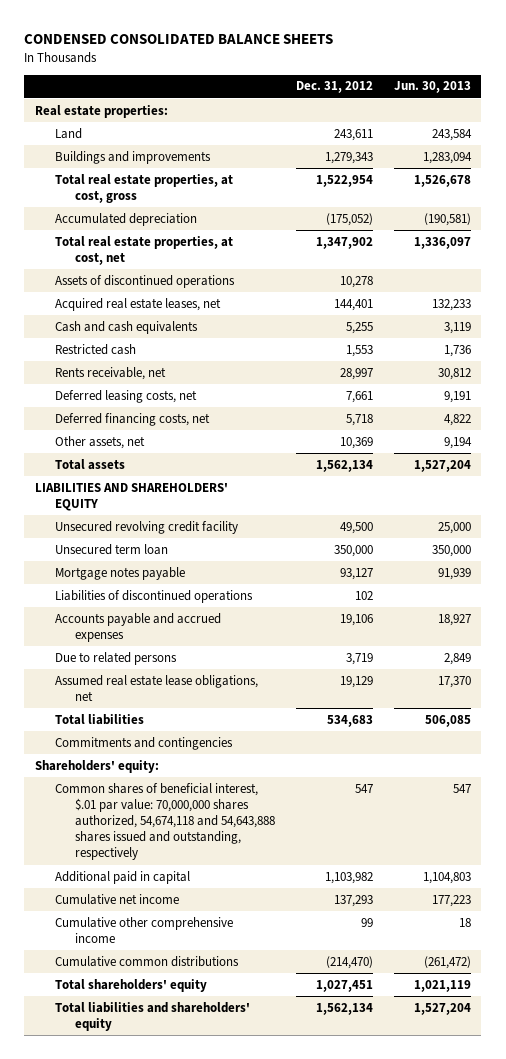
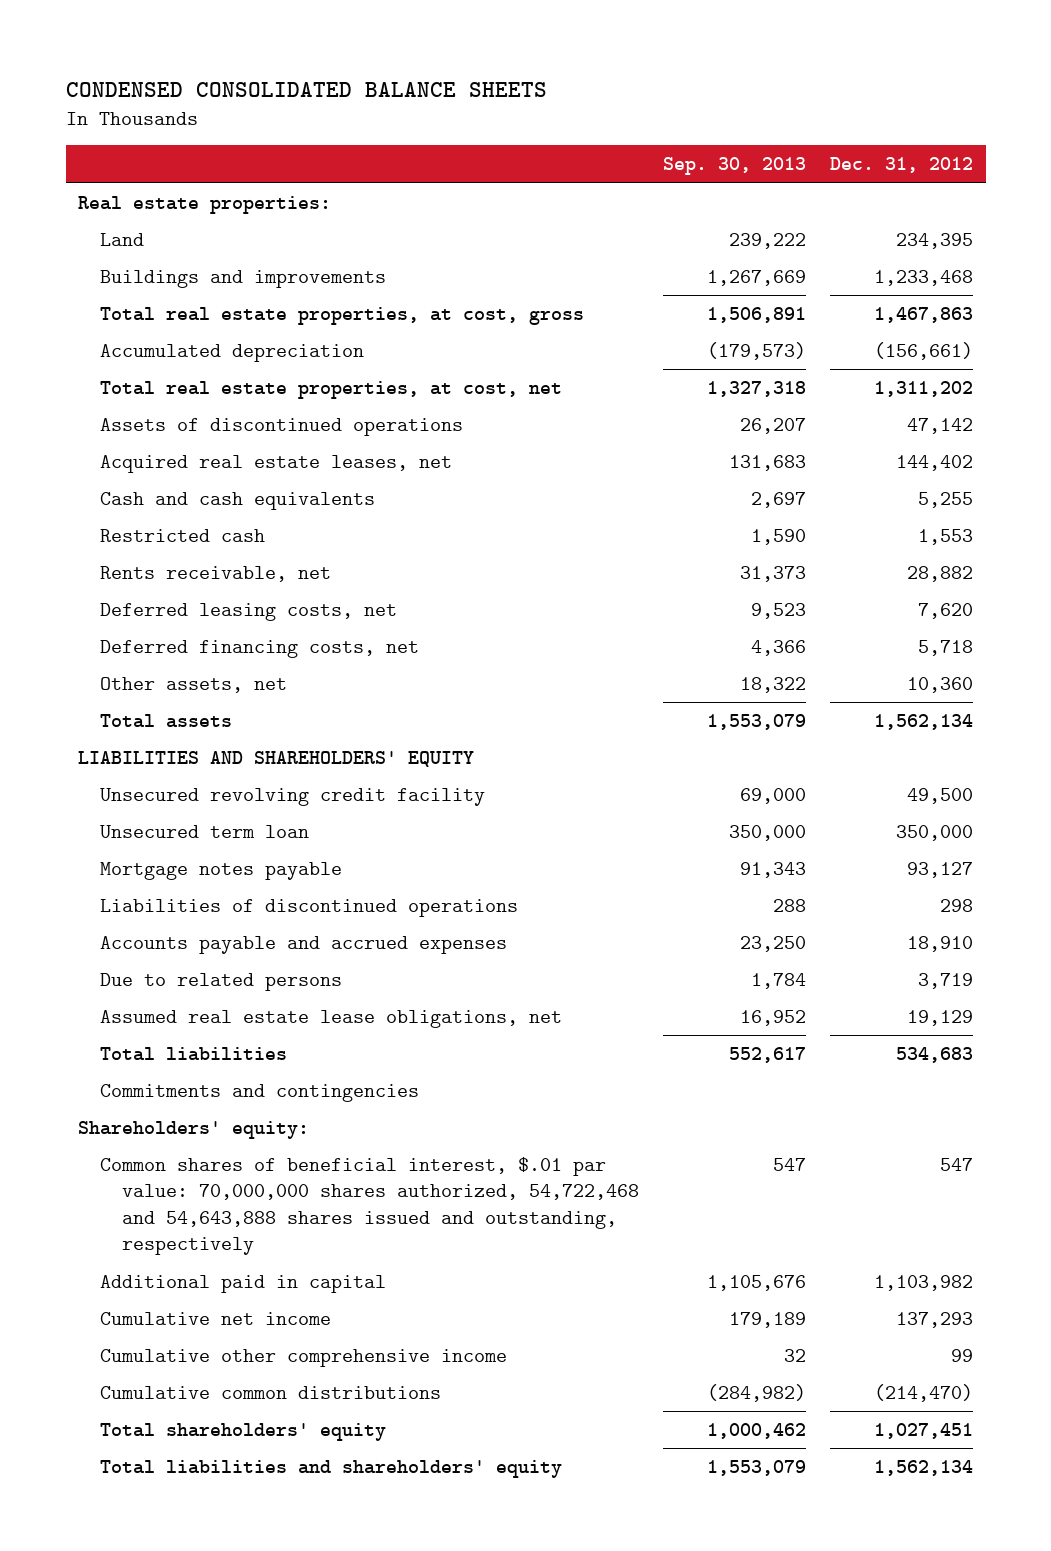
- | Dec. 31, 2012 | Jun. 30, 2013
+ | Sep. 30, 2013 | Dec. 31, 2012
- Land | 243,611 | 243,584
- Buildings and improvements | 1,279,343 | 1,283,094
- Total real estate properties, at cost, gross | 1,522,954 | 1,526,678
- Accumulated depreciation | (175,052) | (190,581)
- Total real estate properties, at cost, net | 1,347,902 | 1,336,097
- Assets of discontinued operations | 10,278 |
- Acquired real estate leases, net | 144,401 | 132,233
+ Land | 239,222 | 234,395
+ Buildings and improvements | 1,267,669 | 1,233,468
+ Total real estate properties, at cost, gross | 1,506,891 | 1,467,863
+ Accumulated depreciation | (179,573) | (156,661)
+ Total real estate properties, at cost, net | 1,327,318 | 1,311,202
+ Assets of discontinued operations | 26,207 | 47,142
+ Acquired real estate leases, net | 131,683 | 144,402
- Rents receivable, net | 28,997 | 30,812
- Deferred leasing costs, net | 7,661 | 9,191
+ Rents receivable, net | 31,373 | 28,882
+ Deferred leasing costs, net | 9,523 | 7,620
- Other assets, net | 10,369 | 9,194
+ Other assets, net | 18,322 | 10,360
- Liabilities of discontinued operations | 102 |
- Accounts payable and accrued expenses | 19,106 | 18,927
+ Liabilities of discontinued operations | 288 | 298
+ Accounts payable and accrued expenses | 23,250 | 18,910
- Common shares of beneficial interest, $.01 par value: 70,000,000 shares authorized, 54,674,118 and 54,643,888 shares issued and outstanding, respectively | 547 | 547
+ Common shares of beneficial interest, $.01 par value: 70,000,000 shares authorized, 54,722,468 and 54,643,888 shares issued and outstanding, respectively | 547 | 547

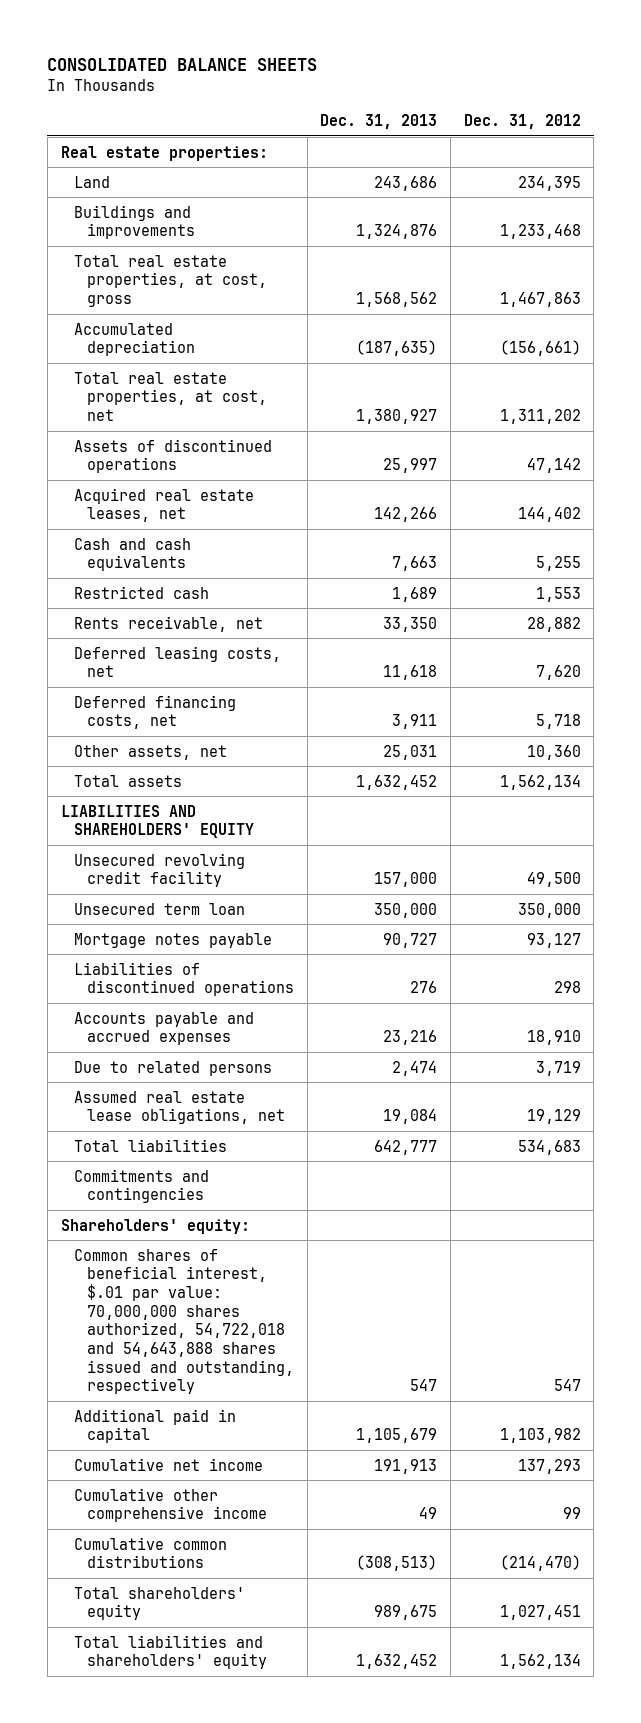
- CONDENSED CONSOLIDATED BALANCE SHEETS
+ CONSOLIDATED BALANCE SHEETS
- | Sep. 30, 2013 | Dec. 31, 2012
+ | Dec. 31, 2013 | Dec. 31, 2012
- Common shares of beneficial interest, $.01 par value: 70,000,000 shares authorized, 54,722,468 and 54,643,888 shares issued and outstanding, respectively | 547 | 547
+ Common shares of beneficial interest, $.01 par value: 70,000,000 shares authorized, 54,722,018 and 54,643,888 shares issued and outstanding, respectively | 547 | 547

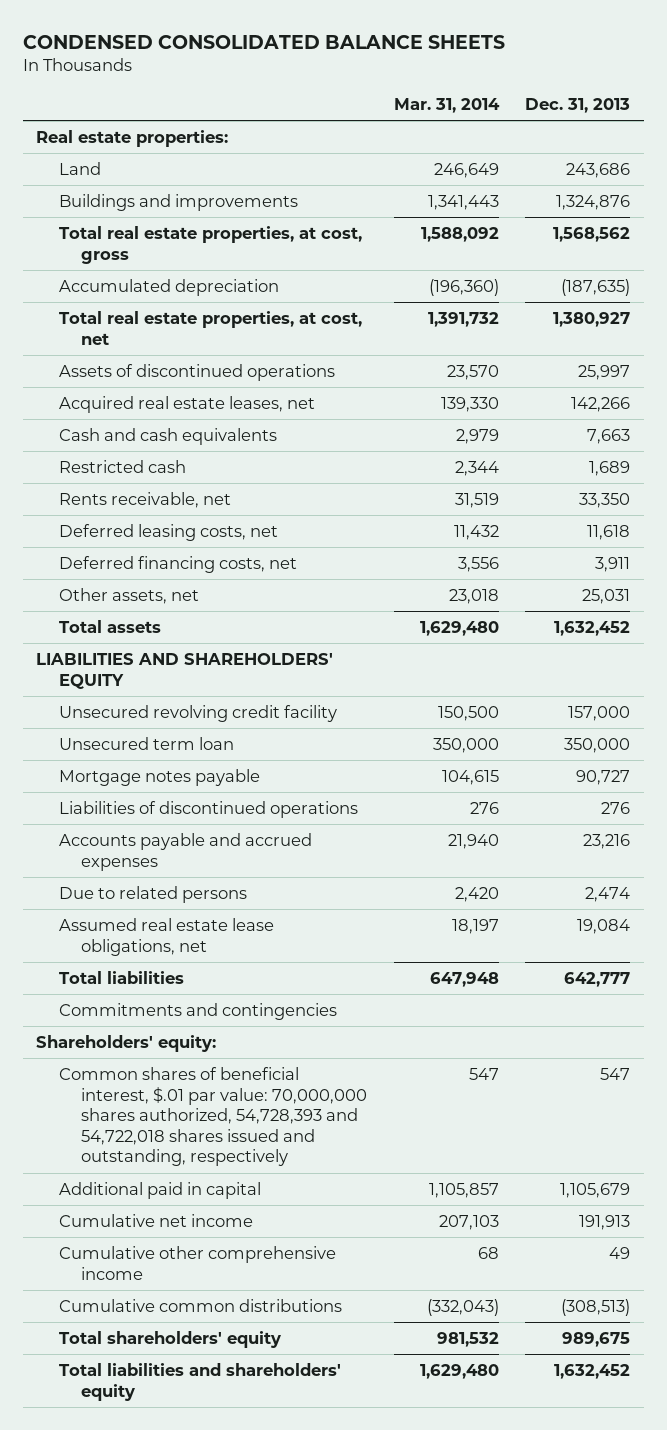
- CONSOLIDATED BALANCE SHEETS
+ CONDENSED CONSOLIDATED BALANCE SHEETS
- | Dec. 31, 2013 | Dec. 31, 2012
+ | Mar. 31, 2014 | Dec. 31, 2013
- Common shares of beneficial interest, $.01 par value: 70,000,000 shares authorized, 54,722,018 and 54,643,888 shares issued and outstanding, respectively | 547 | 547
+ Common shares of beneficial interest, $.01 par value: 70,000,000 shares authorized, 54,728,393 and 54,722,018 shares issued and outstanding, respectively | 547 | 547

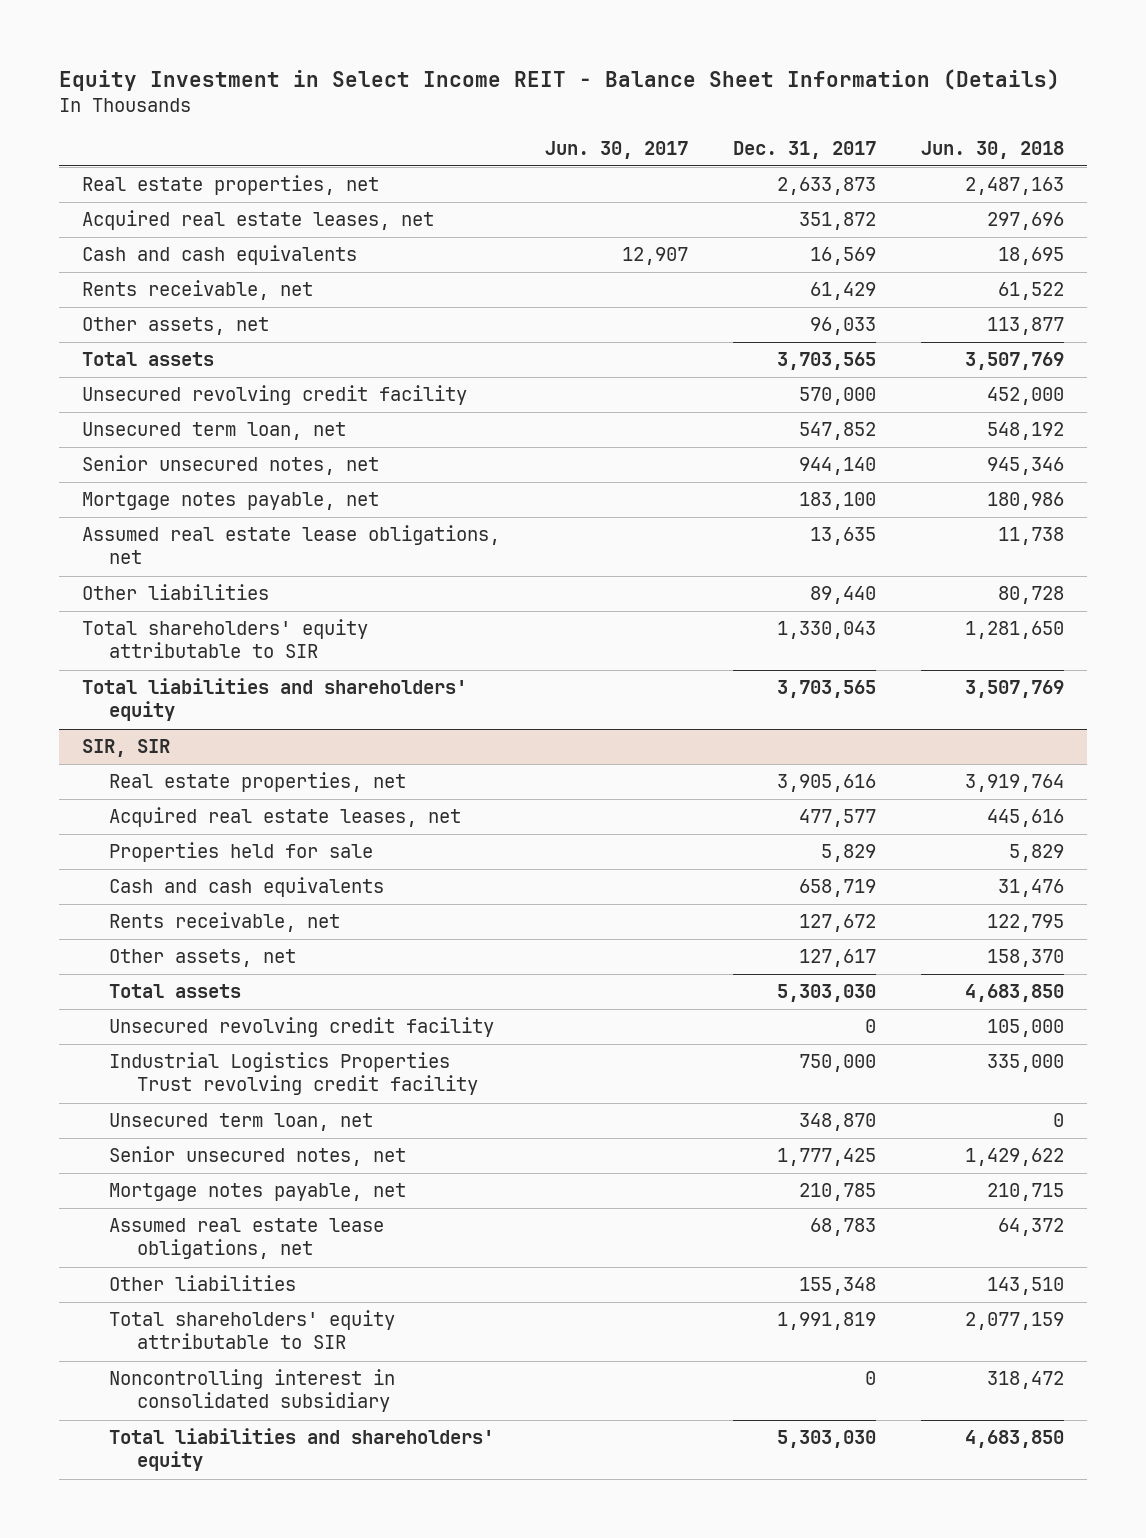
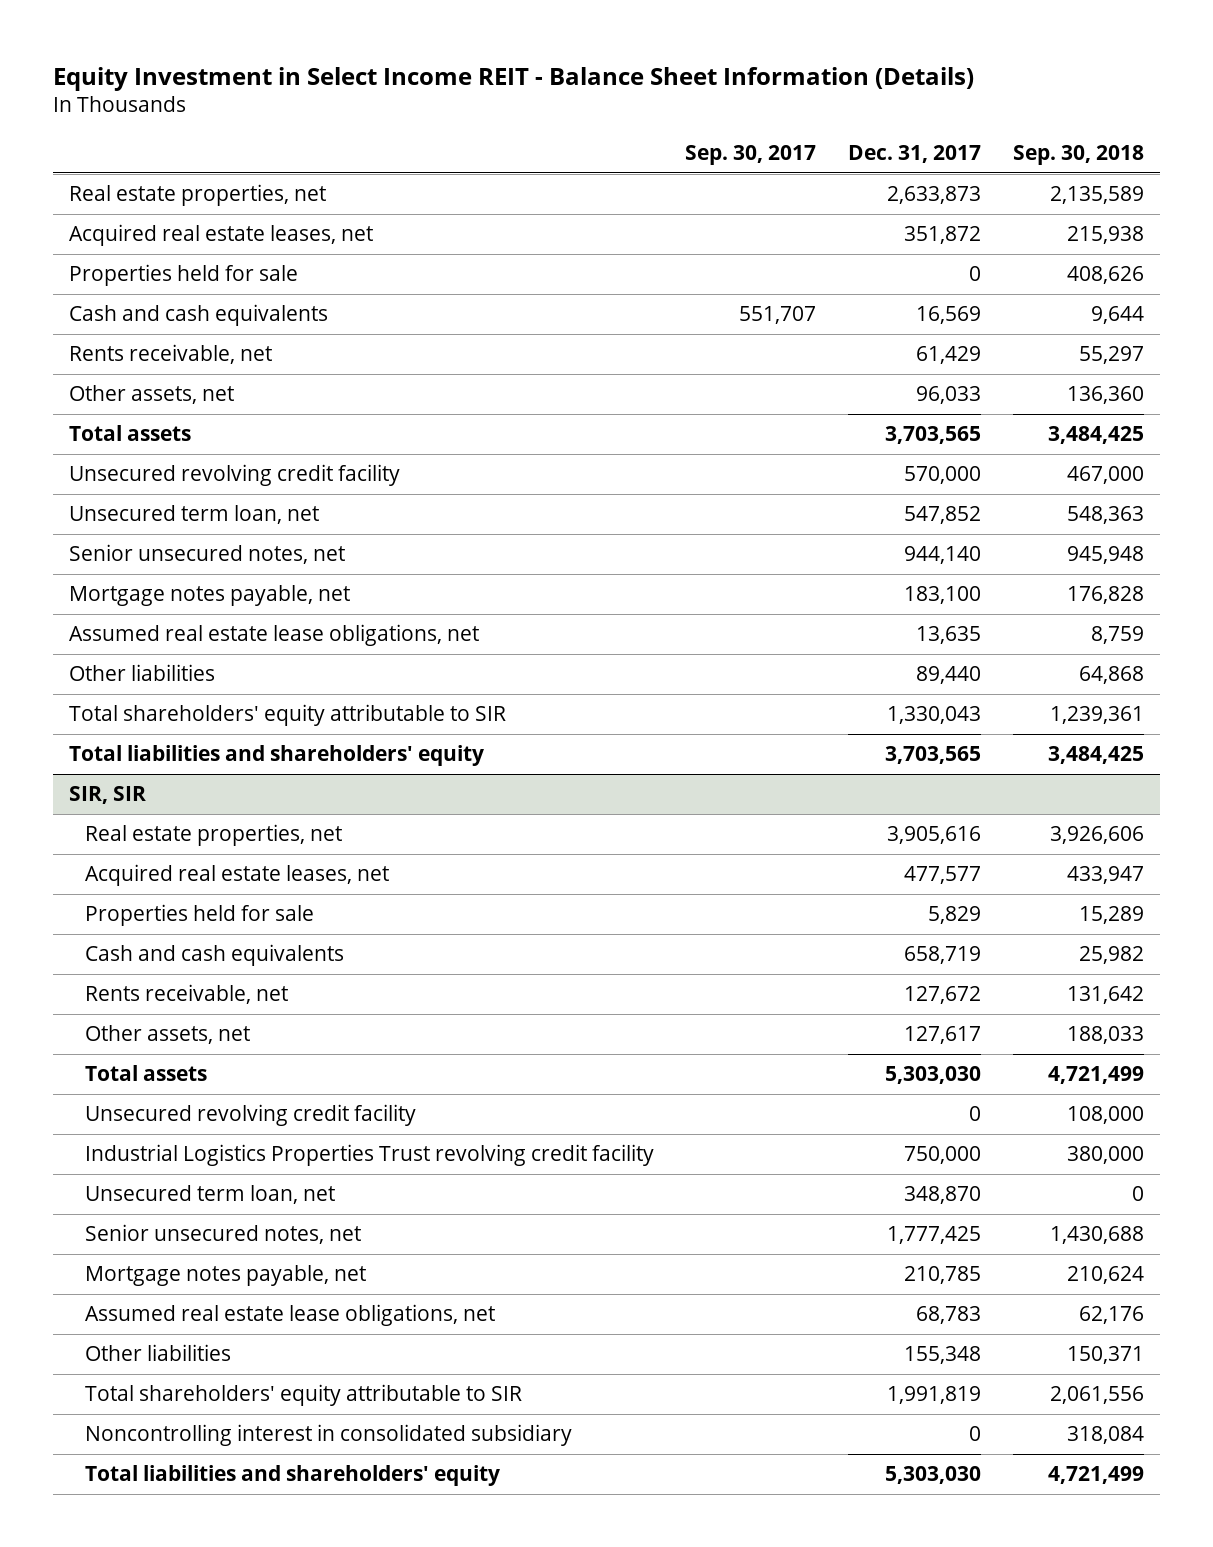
- | Jun. 30, 2017 | Dec. 31, 2017 | Jun. 30, 2018
+ | Sep. 30, 2017 | Dec. 31, 2017 | Sep. 30, 2018
+ Properties held for sale | | 0 | 408,626

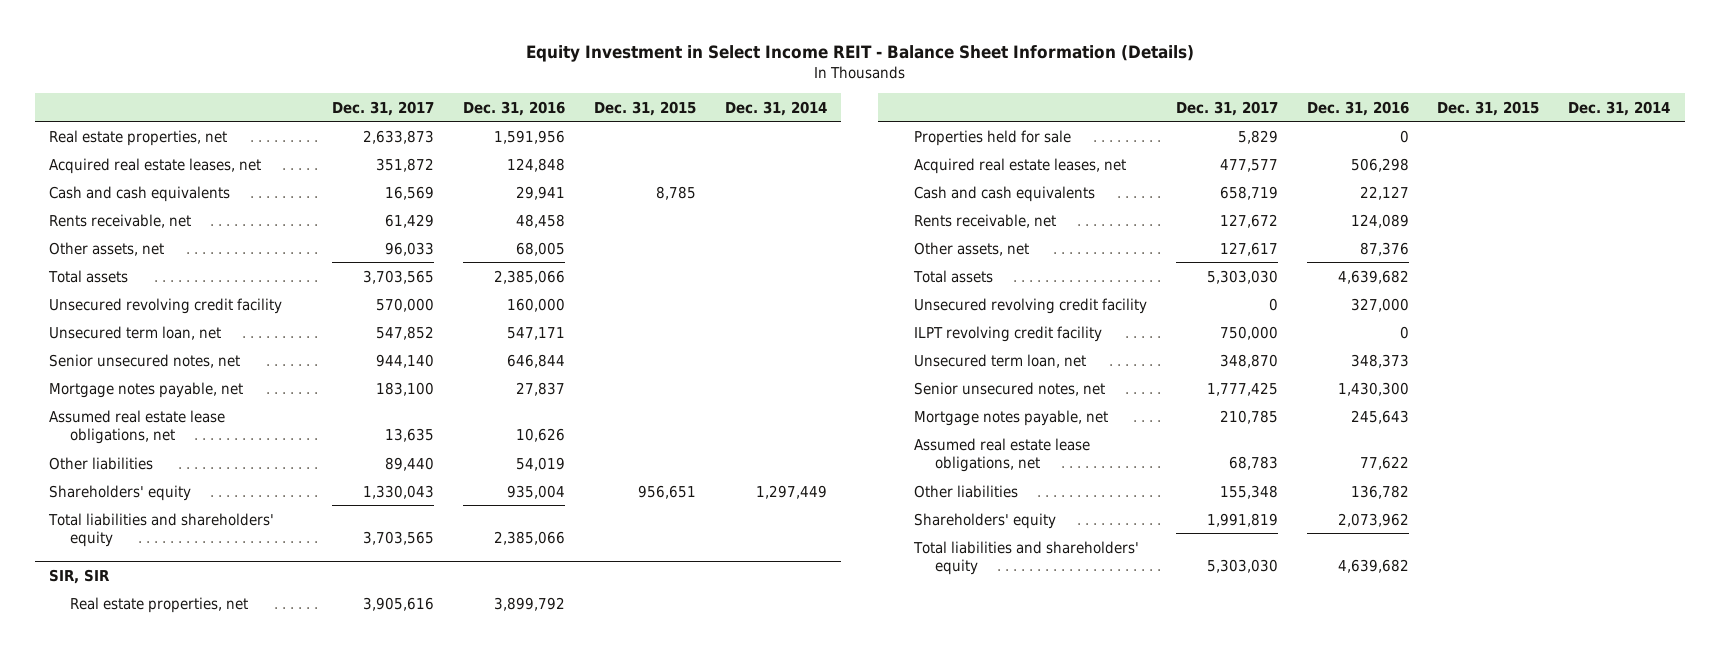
- | Sep. 30, 2017 | Dec. 31, 2017 | Sep. 30, 2018
+ | Dec. 31, 2017 | Dec. 31, 2016 | Dec. 31, 2015 | Dec. 31, 2014
- Properties held for sale | | 0 | 408,626
- Total shareholders' equity attributable to SIR | | 1,330,043 | 1,239,361
+ Shareholders' equity | 1,330,043 | 935,004 | 956,651 | 1,297,449
@ SIR, SIR
moved down: Acquired real estate leases, net | 477,577 | 506,298 | |
- Industrial Logistics Properties Trust revolving credit facility | | 750,000 | 380,000
+ ILPT revolving credit facility | 750,000 | 0 | |
- Total shareholders' equity attributable to SIR | | 1,991,819 | 2,061,556
- Noncontrolling interest in consolidated subsidiary | | 0 | 318,084
+ Shareholders' equity | 1,991,819 | 2,073,962 | |

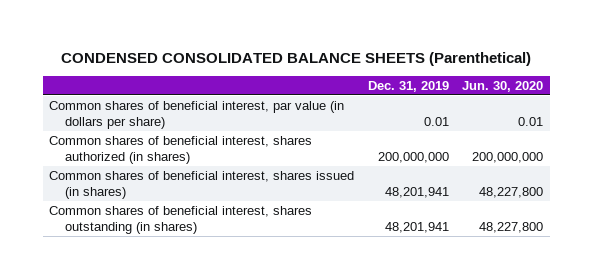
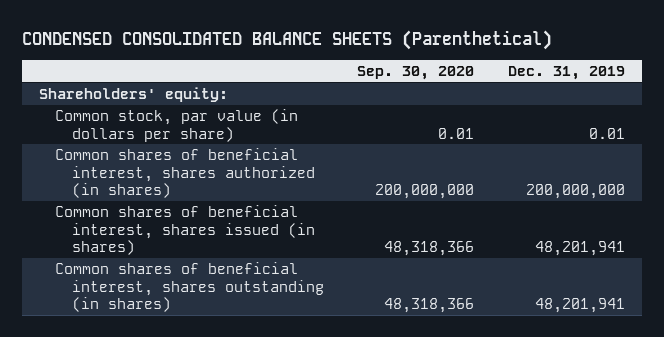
- | Dec. 31, 2019 | Jun. 30, 2020
+ | Sep. 30, 2020 | Dec. 31, 2019
- Common shares of beneficial interest, par value (in dollars per share) | 0.01 | 0.01
+ Shareholders' equity:
+ Common stock, par value (in dollars per share) | 0.01 | 0.01

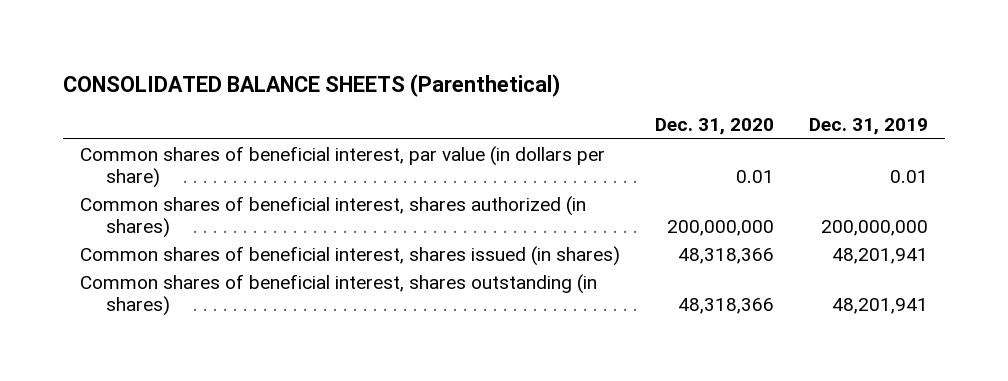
- CONDENSED CONSOLIDATED BALANCE SHEETS (Parenthetical)
+ CONSOLIDATED BALANCE SHEETS (Parenthetical)
- | Sep. 30, 2020 | Dec. 31, 2019
+ | Dec. 31, 2020 | Dec. 31, 2019
- Shareholders' equity:
- Common stock, par value (in dollars per share) | 0.01 | 0.01
+ Common shares of beneficial interest, par value (in dollars per share) | 0.01 | 0.01

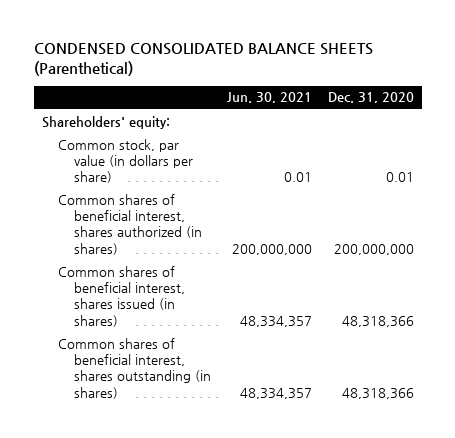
- CONSOLIDATED BALANCE SHEETS (Parenthetical)
+ CONDENSED CONSOLIDATED BALANCE SHEETS (Parenthetical)
- | Dec. 31, 2020 | Dec. 31, 2019
+ | Jun. 30, 2021 | Dec. 31, 2020
- Common shares of beneficial interest, par value (in dollars per share) | 0.01 | 0.01
+ Shareholders' equity:
+ Common stock, par value (in dollars per share) | 0.01 | 0.01

